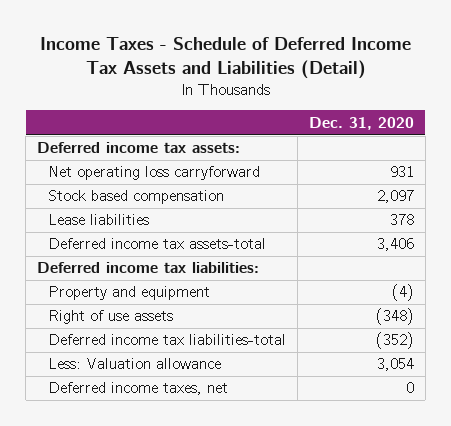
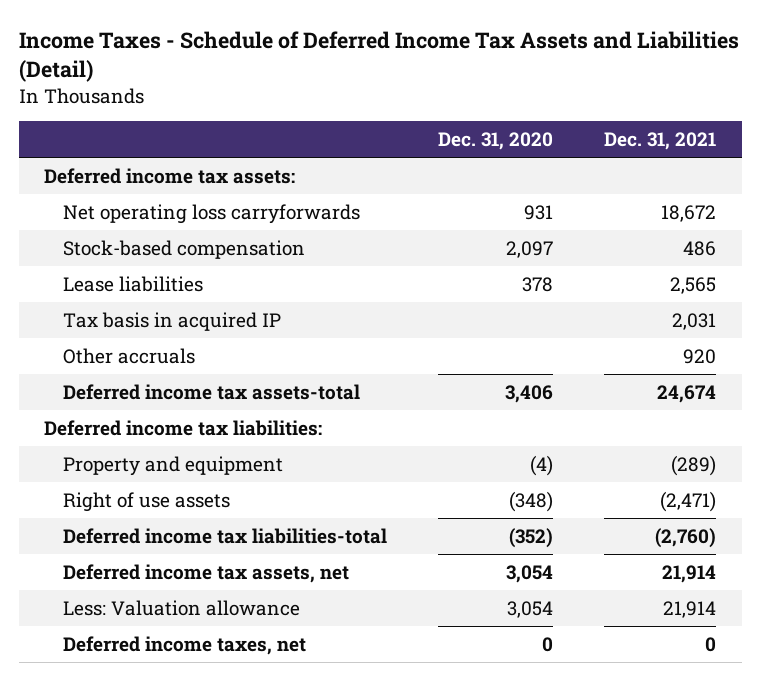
- | Dec. 31, 2020
+ | Dec. 31, 2020 | Dec. 31, 2021
- Net operating loss carryforward | 931
- Stock based compensation | 2,097
+ Net operating loss carryforwards | 931 | 18,672
+ Stock-based compensation | 2,097 | 486
+ Tax basis in acquired IP | | 2,031
+ Other accruals | | 920
+ Deferred income tax assets, net | 3,054 | 21,914

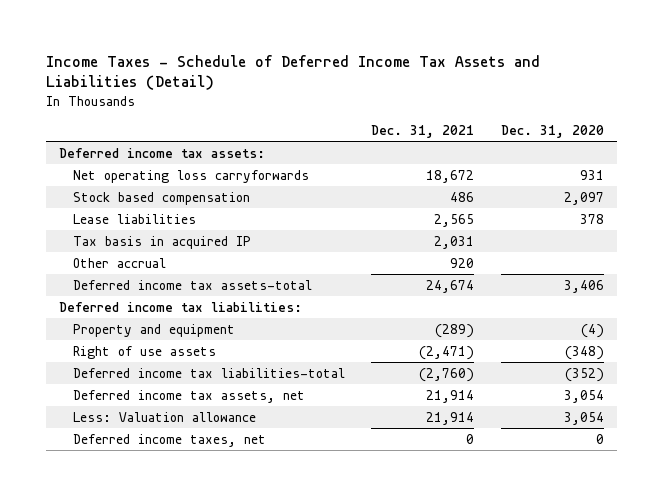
- | Dec. 31, 2020 | Dec. 31, 2021
+ | Dec. 31, 2021 | Dec. 31, 2020
- Stock-based compensation | 2,097 | 486
+ Stock based compensation | 486 | 2,097
- Other accruals | | 920
+ Other accrual | 920 |

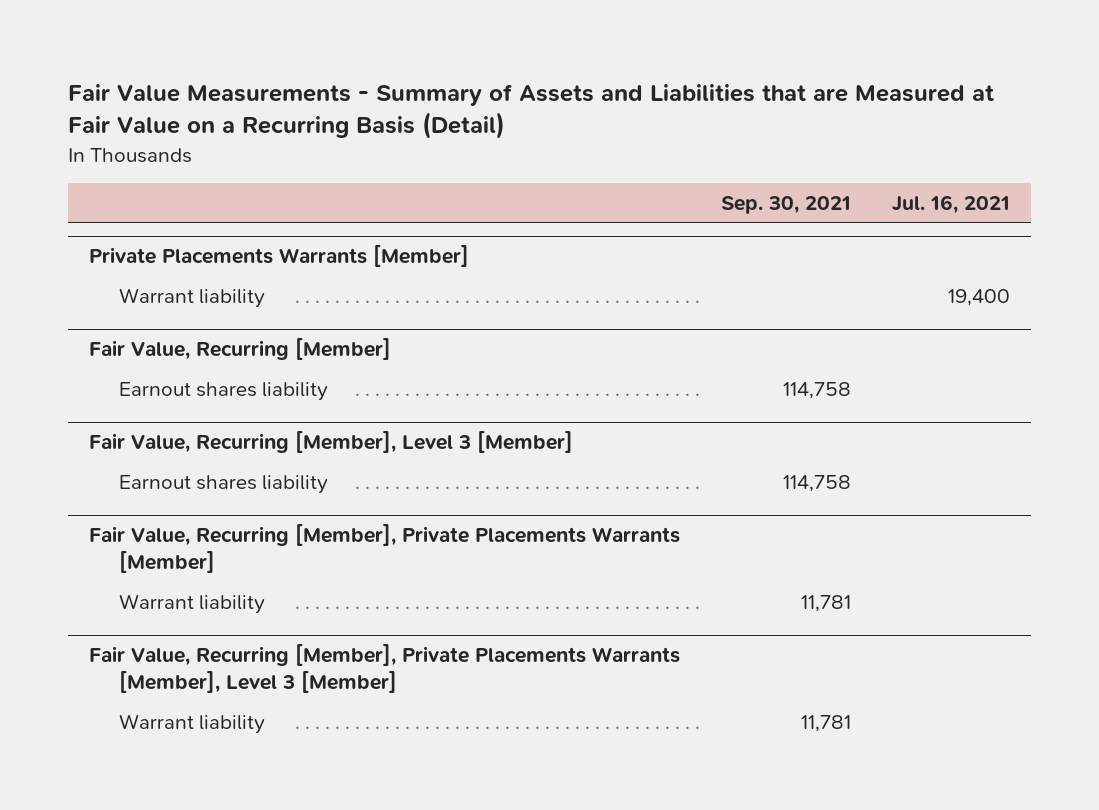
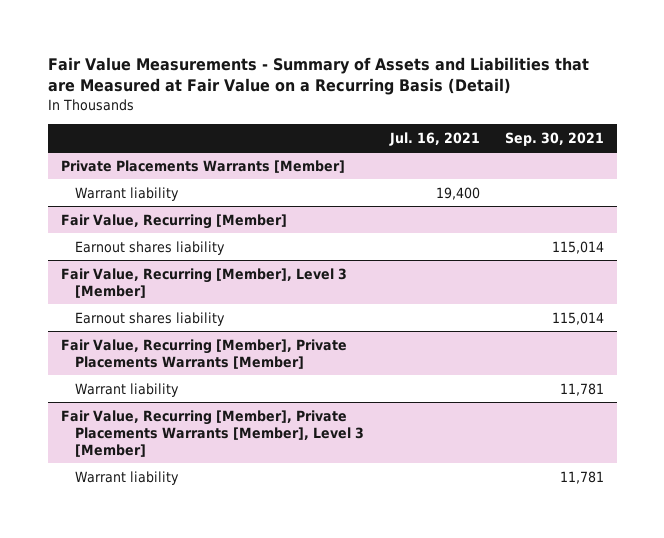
- | Sep. 30, 2021 | Jul. 16, 2021
+ | Jul. 16, 2021 | Sep. 30, 2021
@ Fair Value, Recurring [Member]
- Earnout shares liability | 114,758 |
+ Earnout shares liability | | 115,014
@ Fair Value, Recurring [Member], Level 3 [Member]
- Earnout shares liability | 114,758 |
+ Earnout shares liability | | 115,014

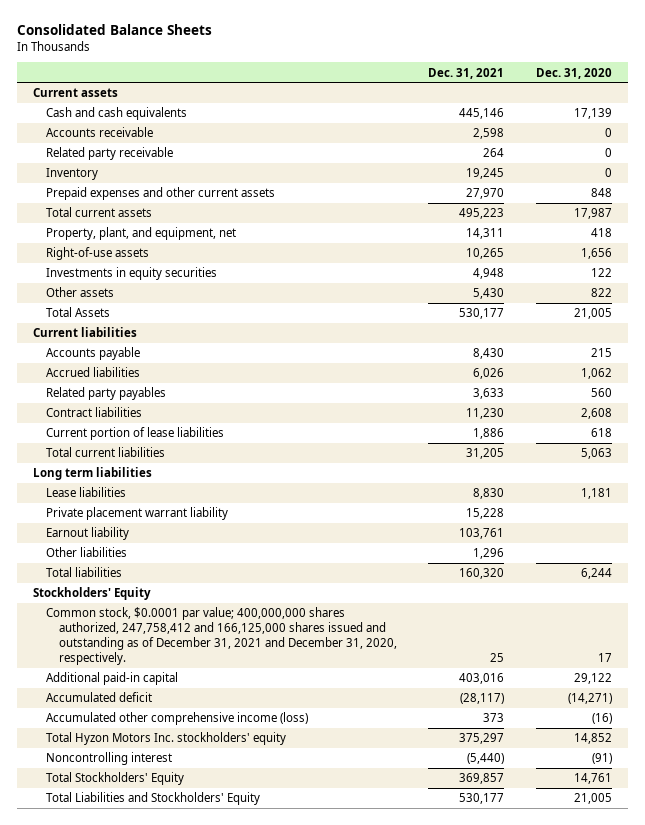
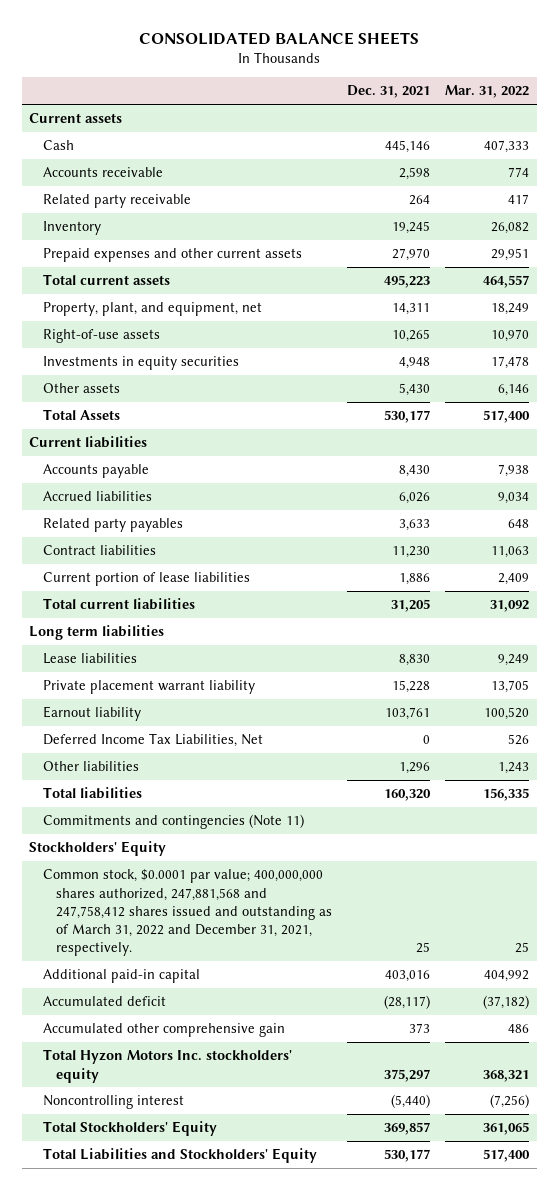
- Consolidated Balance Sheets
+ CONSOLIDATED BALANCE SHEETS
- | Dec. 31, 2021 | Dec. 31, 2020
+ | Dec. 31, 2021 | Mar. 31, 2022
- Cash and cash equivalents | 445,146 | 17,139
+ Cash | 445,146 | 407,333
+ Deferred Income Tax Liabilities, Net | 0 | 526
+ Commitments and contingencies (Note 11)
- Common stock, $0.0001 par value; 400,000,000 shares authorized, 247,758,412 and 166,125,000 shares issued and outstanding as of December 31, 2021 and December 31, 2020, respectively. | 25 | 17
+ Common stock, $0.0001 par value; 400,000,000 shares authorized, 247,881,568 and 247,758,412 shares issued and outstanding as of March 31, 2022 and December 31, 2021, respectively. | 25 | 25
- Accumulated other comprehensive income (loss) | 373 | (16)
+ Accumulated other comprehensive gain | 373 | 486

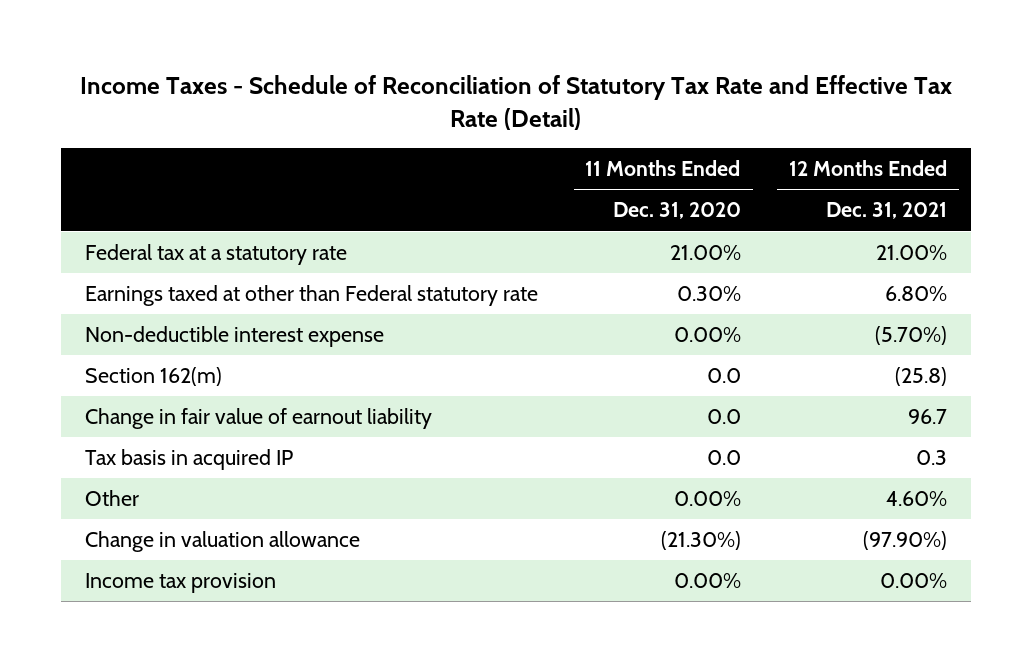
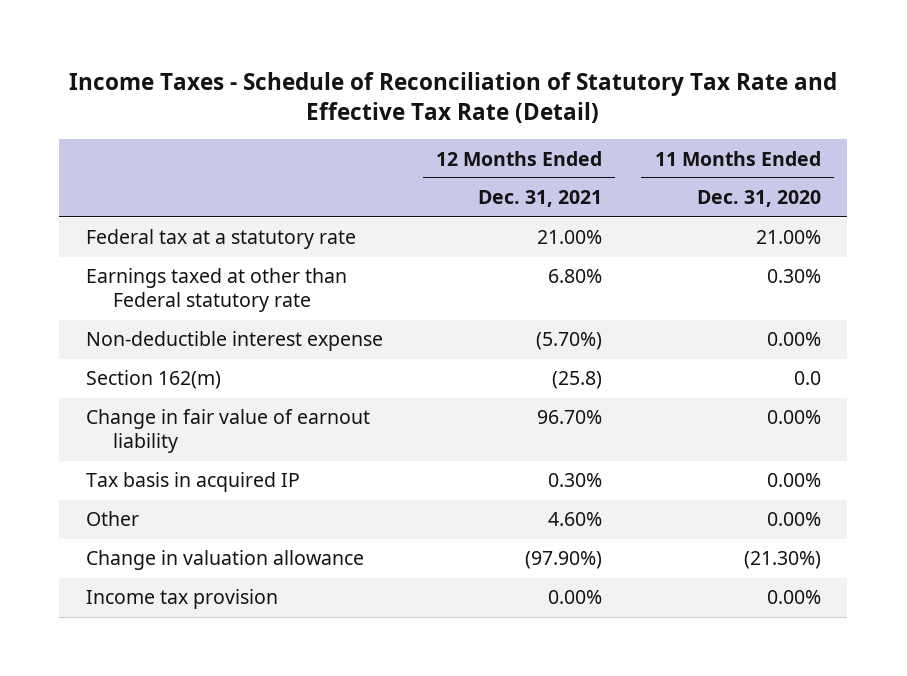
- | 11 Months Ended Dec. 31, 2020 | 12 Months Ended Dec. 31, 2021
+ | 12 Months Ended Dec. 31, 2021 | 11 Months Ended Dec. 31, 2020
- Change in fair value of earnout liability | 0.0 | 96.7
- Tax basis in acquired IP | 0.0 | 0.3
+ Change in fair value of earnout liability | 96.70% | 0.00%
+ Tax basis in acquired IP | 0.30% | 0.00%

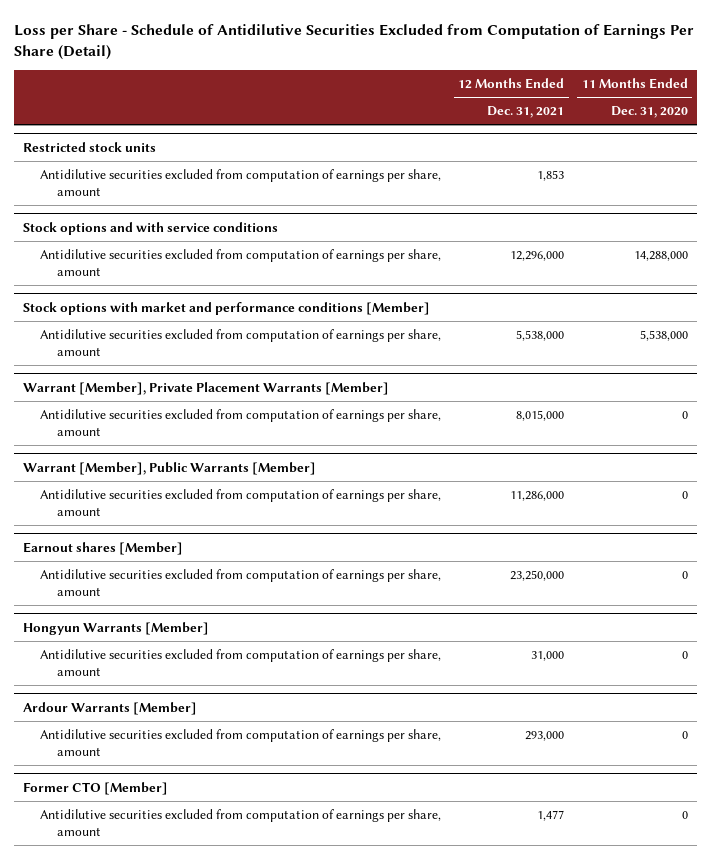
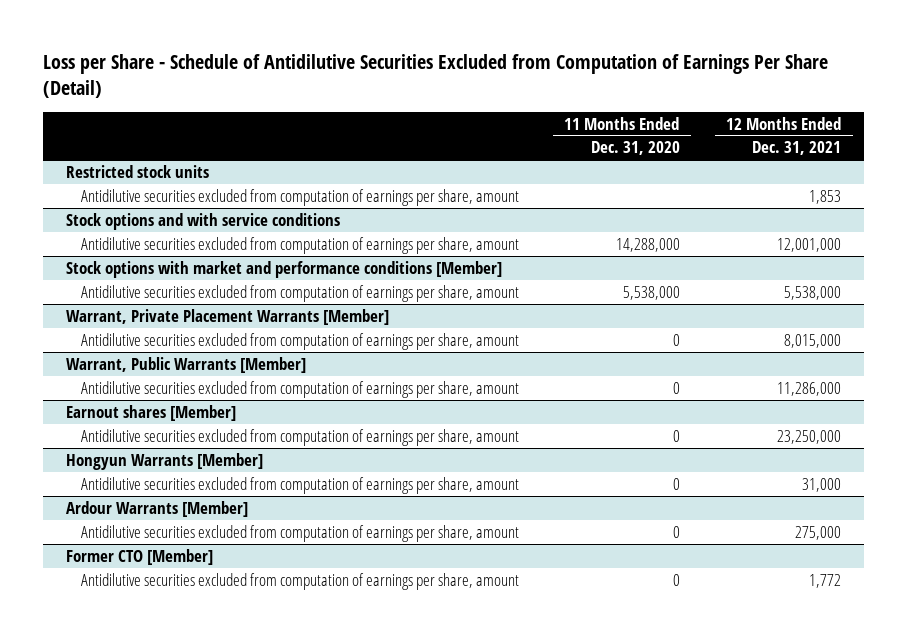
- | 12 Months Ended Dec. 31, 2021 | 11 Months Ended Dec. 31, 2020
+ | 11 Months Ended Dec. 31, 2020 | 12 Months Ended Dec. 31, 2021
@ Stock options and with service conditions
- Antidilutive securities excluded from computation of earnings per share, amount | 12,296,000 | 14,288,000
+ Antidilutive securities excluded from computation of earnings per share, amount | 14,288,000 | 12,001,000
- Warrant [Member], Private Placement Warrants [Member]
+ Warrant, Private Placement Warrants [Member]
- Warrant [Member], Public Warrants [Member]
+ Warrant, Public Warrants [Member]
@ Ardour Warrants [Member]
- Antidilutive securities excluded from computation of earnings per share, amount | 293,000 | 0
+ Antidilutive securities excluded from computation of earnings per share, amount | 0 | 275,000
@ Former CTO [Member]
- Antidilutive securities excluded from computation of earnings per share, amount | 1,477 | 0
+ Antidilutive securities excluded from computation of earnings per share, amount | 0 | 1,772

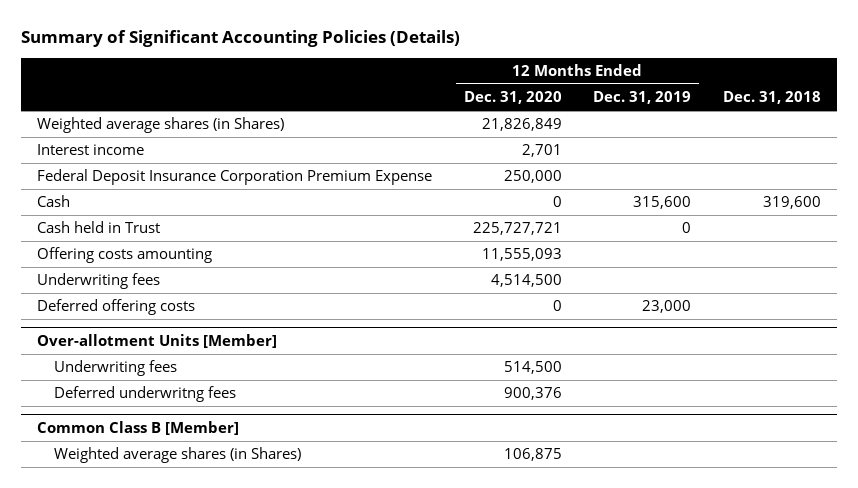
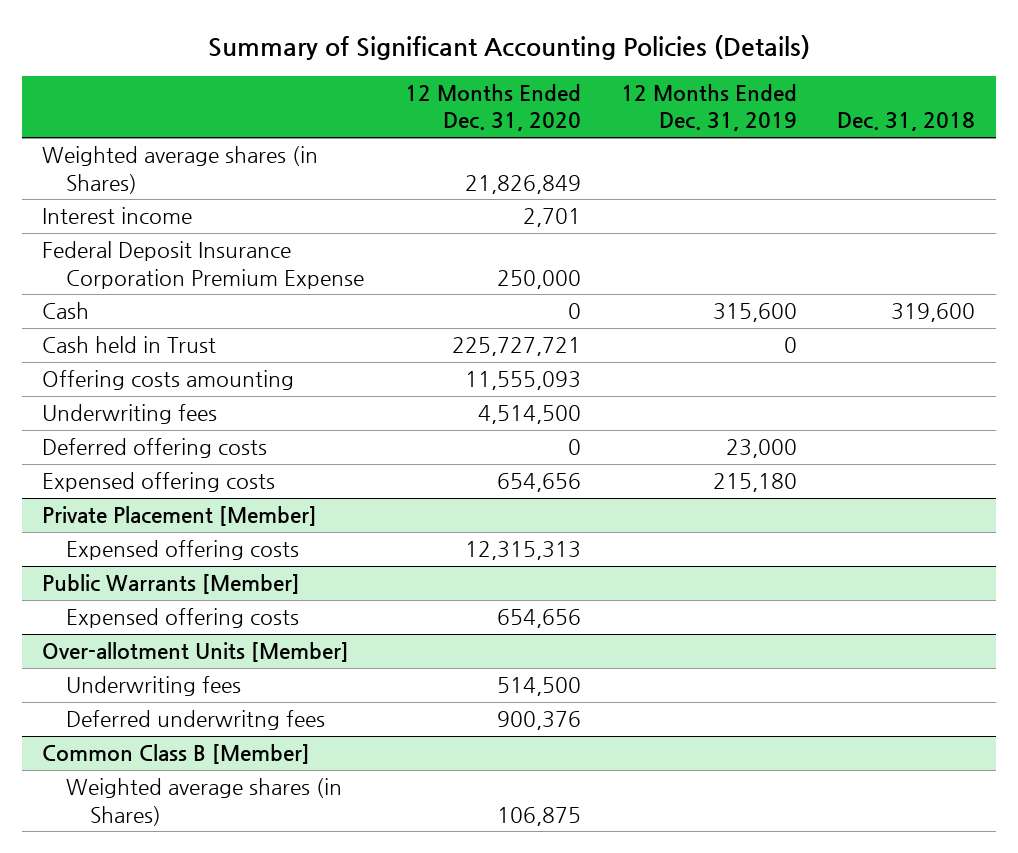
+ Expensed offering costs | 654,656 | 215,180 |
+ Private Placement [Member]
+ Expensed offering costs | 12,315,313 | |
+ Public Warrants [Member]
+ Expensed offering costs | 654,656 | |

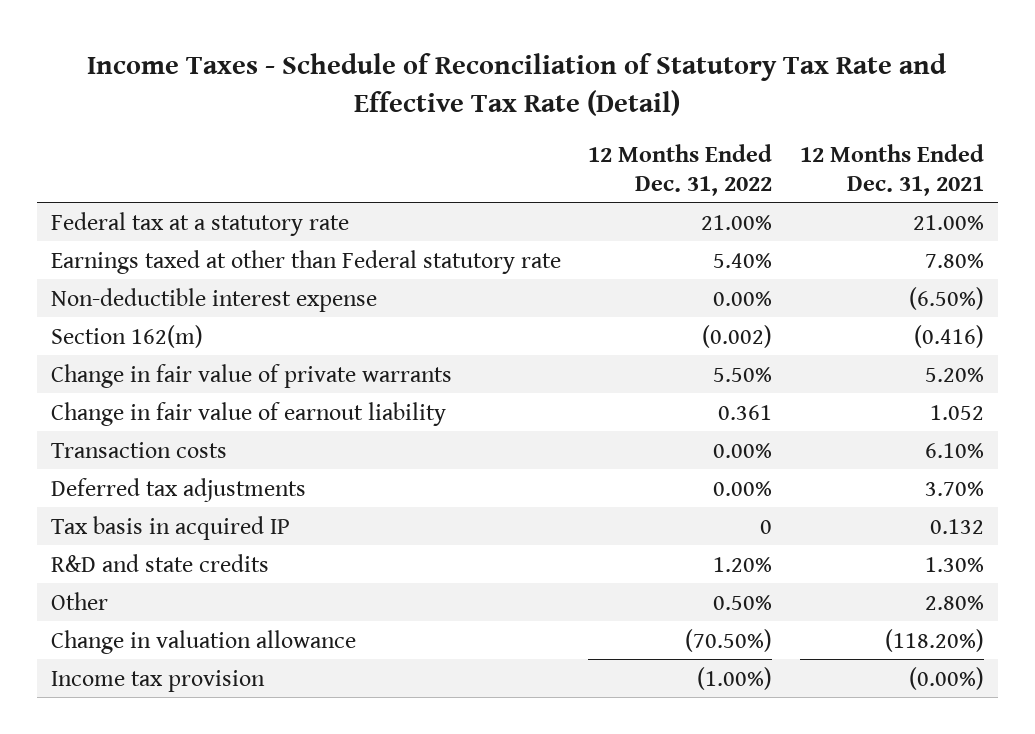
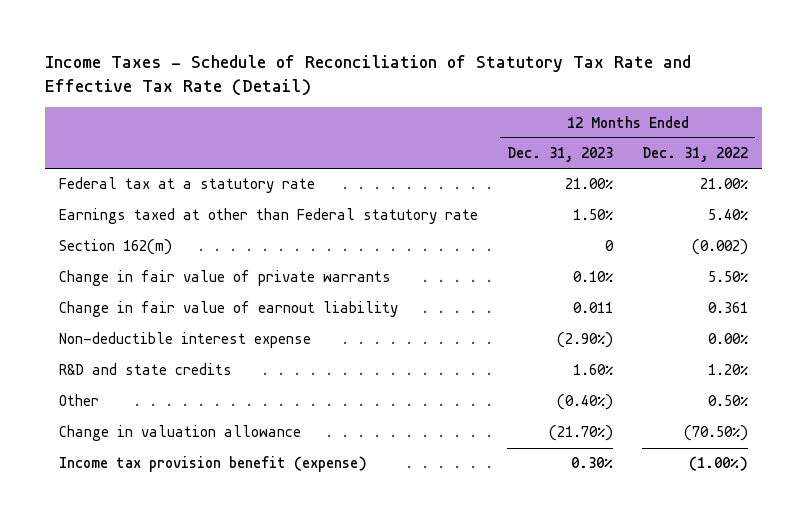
- | 12 Months Ended Dec. 31, 2022 | 12 Months Ended Dec. 31, 2021
+ | 12 Months Ended Dec. 31, 2023 | 12 Months Ended Dec. 31, 2022
- Transaction costs | 0.00% | 6.10%
- Deferred tax adjustments | 0.00% | 3.70%
- Tax basis in acquired IP | 0 | 0.132
moved down: Non-deductible interest expense | (2.90%) | 0.00%
- Income tax provision | (1.00%) | (0.00%)
+ Income tax provision benefit (expense) | 0.30% | (1.00%)

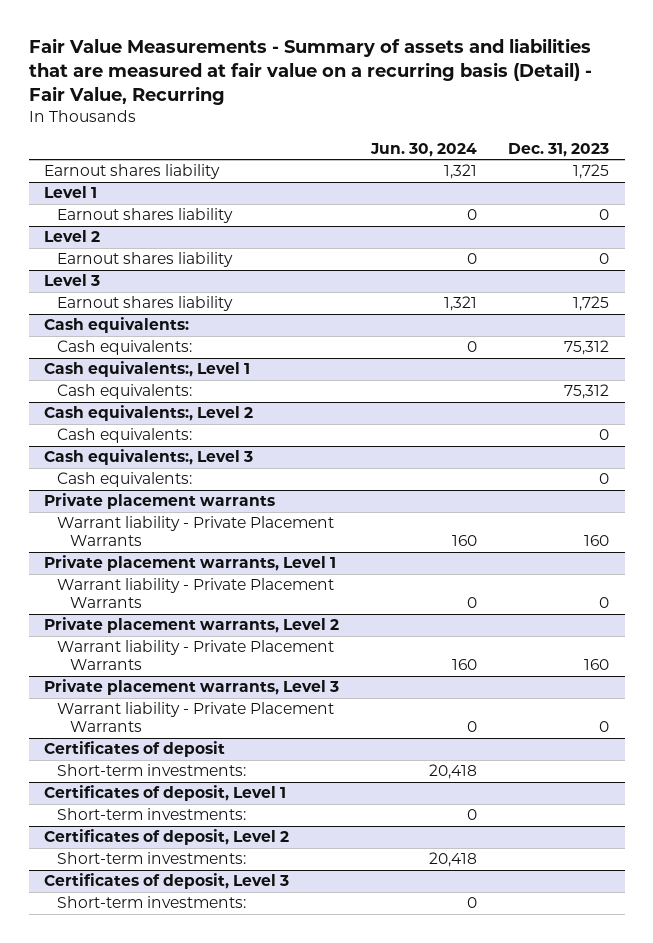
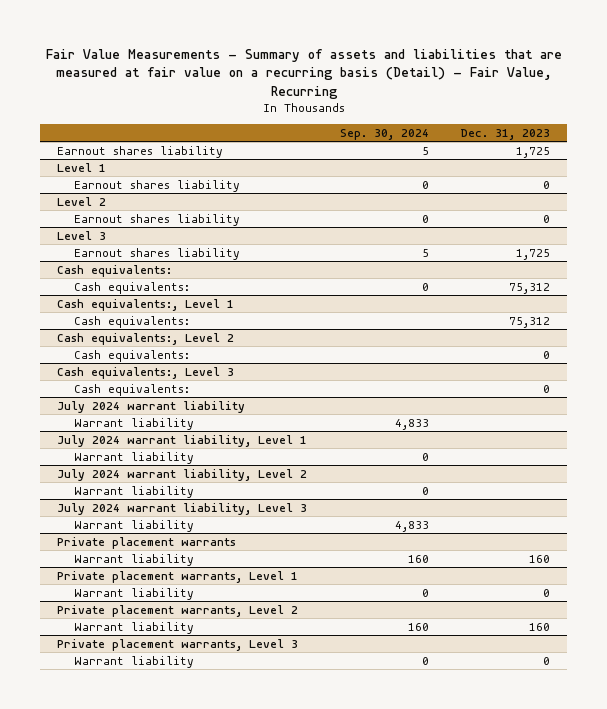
- | Jun. 30, 2024 | Dec. 31, 2023
+ | Sep. 30, 2024 | Dec. 31, 2023
+ July 2024 warrant liability
+ Warrant liability | 4,833 |
+ July 2024 warrant liability, Level 1
+ Warrant liability | 0 |
+ July 2024 warrant liability, Level 2
+ Warrant liability | 0 |
+ July 2024 warrant liability, Level 3
+ Warrant liability | 4,833 |
@ Private placement warrants
- Warrant liability - Private Placement Warrants | 160 | 160
+ Warrant liability | 160 | 160
@ Private placement warrants, Level 1
- Warrant liability - Private Placement Warrants | 0 | 0
+ Warrant liability | 0 | 0
@ Private placement warrants, Level 2
- Warrant liability - Private Placement Warrants | 160 | 160
+ Warrant liability | 160 | 160
@ Private placement warrants, Level 3
- Warrant liability - Private Placement Warrants | 0 | 0
- Certificates of deposit
- Short-term investments: | 20,418 |
- Certificates of deposit, Level 1
- Short-term investments: | 0 |
- Certificates of deposit, Level 2
- Short-term investments: | 20,418 |
- Certificates of deposit, Level 3
- Short-term investments: | 0 |
@ Private placement warrants, Level 3
+ Warrant liability | 0 | 0

